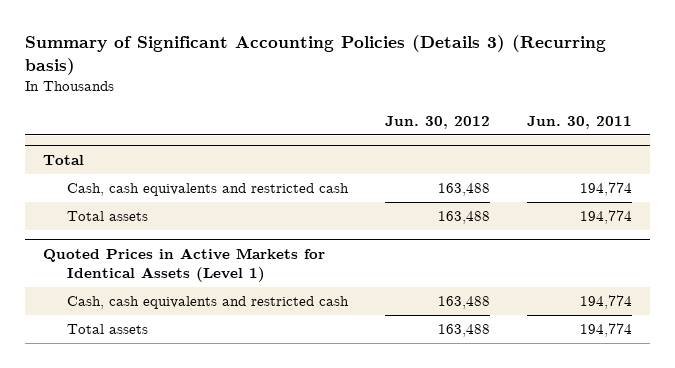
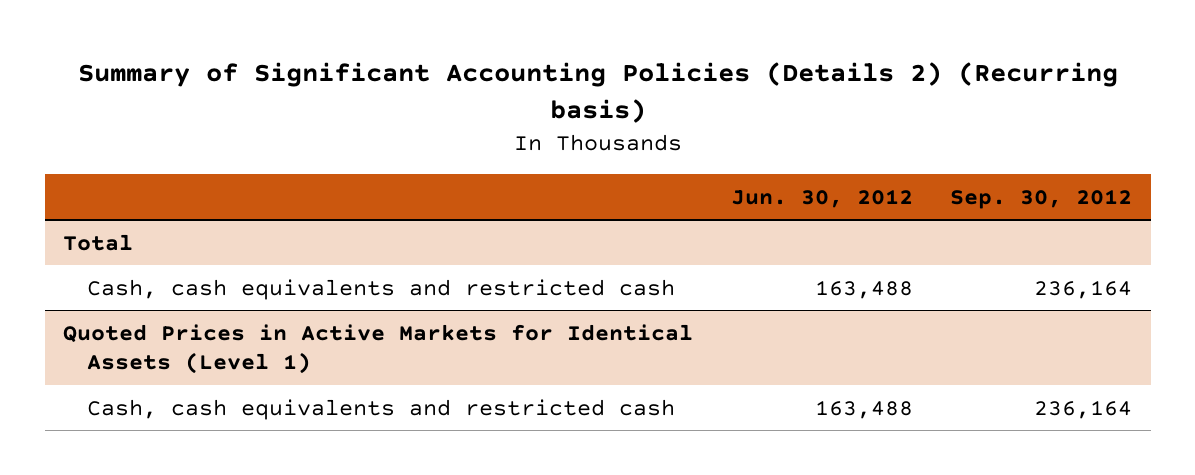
- Summary of Significant Accounting Policies (Details 3) (Recurring basis)
+ Summary of Significant Accounting Policies (Details 2) (Recurring basis)
- | Jun. 30, 2012 | Jun. 30, 2011
+ | Jun. 30, 2012 | Sep. 30, 2012
@ Total
- Total assets | 163,488 | 194,774
@ Quoted Prices in Active Markets for Identical Assets (Level 1)
- Total assets | 163,488 | 194,774

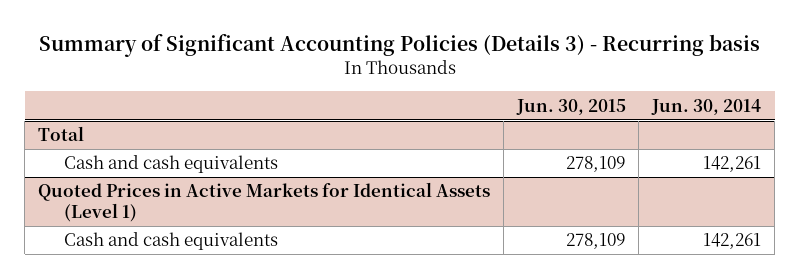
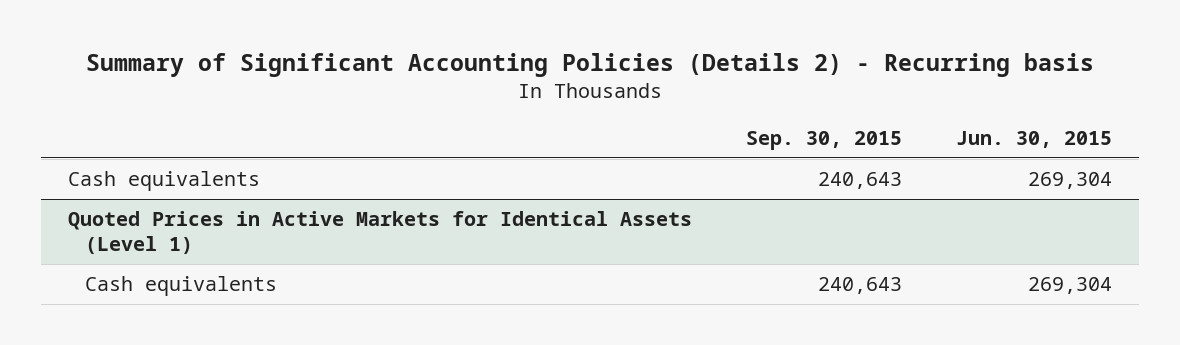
- Summary of Significant Accounting Policies (Details 3) - Recurring basis
+ Summary of Significant Accounting Policies (Details 2) - Recurring basis
- | Jun. 30, 2015 | Jun. 30, 2014
+ | Sep. 30, 2015 | Jun. 30, 2015
- Total
- Cash and cash equivalents | 278,109 | 142,261
+ Cash equivalents | 240,643 | 269,304
@ Quoted Prices in Active Markets for Identical Assets (Level 1)
- Cash and cash equivalents | 278,109 | 142,261
+ Cash equivalents | 240,643 | 269,304

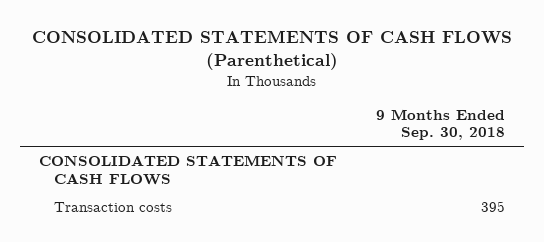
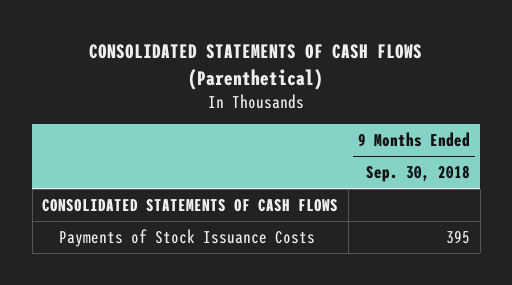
- Transaction costs | 395
+ Payments of Stock Issuance Costs | 395

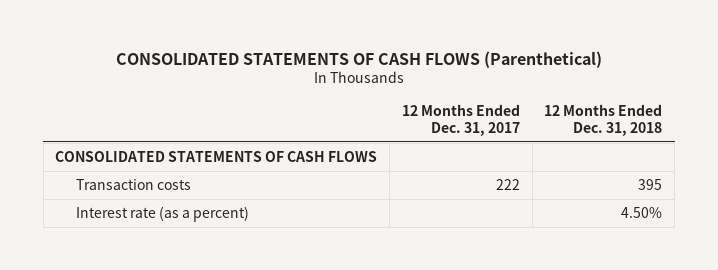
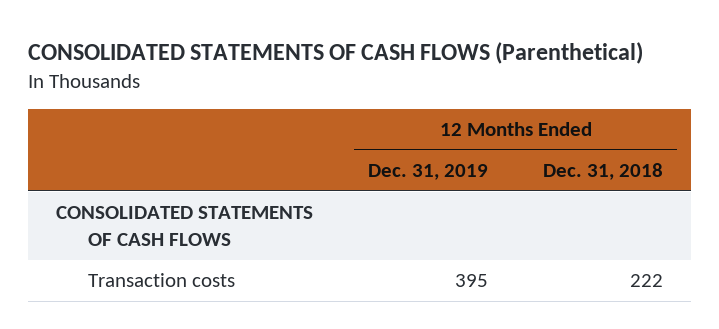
- | 12 Months Ended Dec. 31, 2017 | 12 Months Ended Dec. 31, 2018
+ | 12 Months Ended Dec. 31, 2019 | 12 Months Ended Dec. 31, 2018
- Transaction costs | 222 | 395
- Interest rate (as a percent) | | 4.50%
+ Transaction costs | 395 | 222

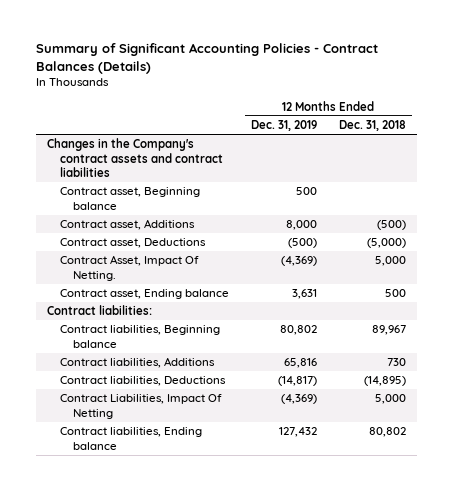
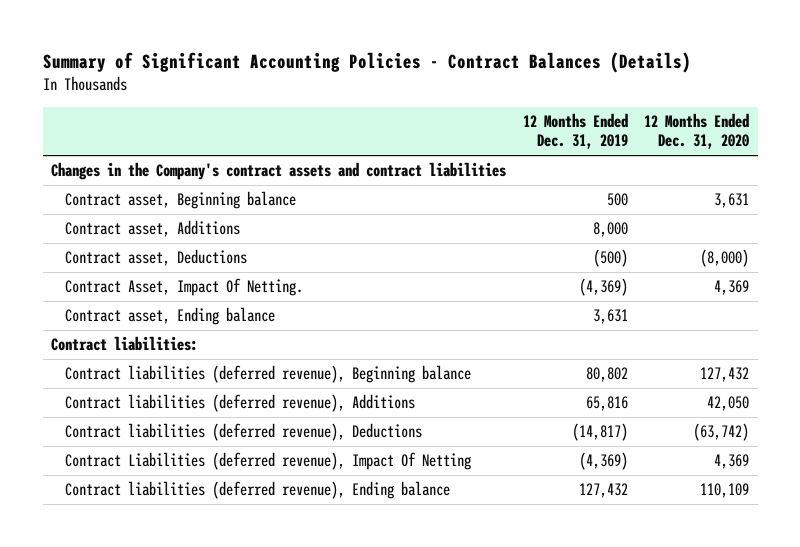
- | 12 Months Ended Dec. 31, 2019 | 12 Months Ended Dec. 31, 2018
+ | 12 Months Ended Dec. 31, 2019 | 12 Months Ended Dec. 31, 2020
- Contract liabilities, Beginning balance | 80,802 | 89,967
- Contract liabilities, Additions | 65,816 | 730
- Contract liabilities, Deductions | (14,817) | (14,895)
- Contract Liabilities, Impact Of Netting | (4,369) | 5,000
- Contract liabilities, Ending balance | 127,432 | 80,802
+ Contract liabilities (deferred revenue), Beginning balance | 80,802 | 127,432
+ Contract liabilities (deferred revenue), Additions | 65,816 | 42,050
+ Contract liabilities (deferred revenue), Deductions | (14,817) | (63,742)
+ Contract Liabilities (deferred revenue), Impact Of Netting | (4,369) | 4,369
+ Contract liabilities (deferred revenue), Ending balance | 127,432 | 110,109

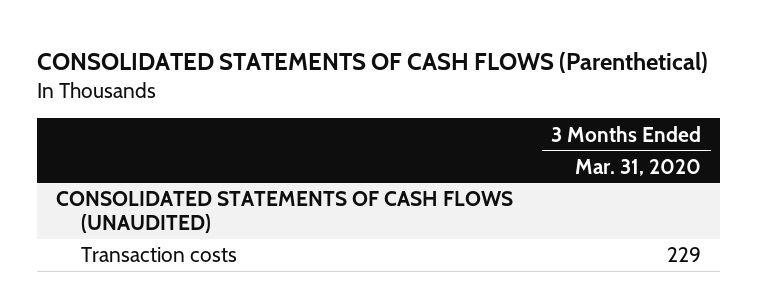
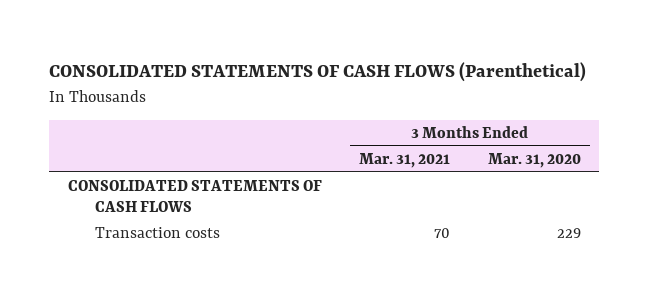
- | 3 Months Ended Mar. 31, 2020
+ | 3 Months Ended Mar. 31, 2021 | 3 Months Ended Mar. 31, 2020
- CONSOLIDATED STATEMENTS OF CASH FLOWS (UNAUDITED)
+ CONSOLIDATED STATEMENTS OF CASH FLOWS

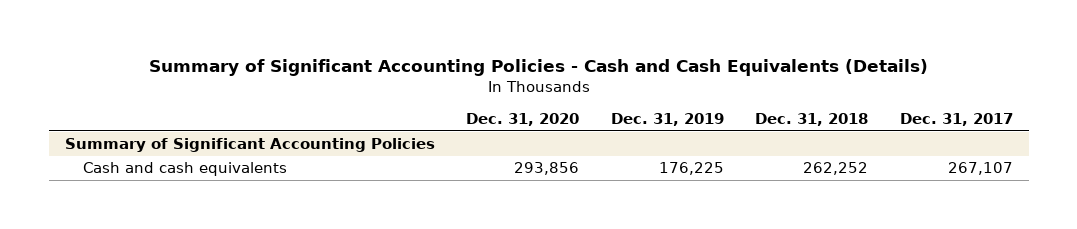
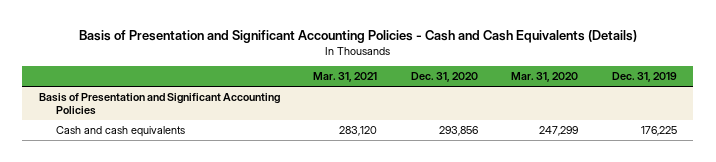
- Summary of Significant Accounting Policies - Cash and Cash Equivalents (Details)
+ Basis of Presentation and Significant Accounting Policies - Cash and Cash Equivalents (Details)
- | Dec. 31, 2020 | Dec. 31, 2019 | Dec. 31, 2018 | Dec. 31, 2017
+ | Mar. 31, 2021 | Dec. 31, 2020 | Mar. 31, 2020 | Dec. 31, 2019
- Summary of Significant Accounting Policies
+ Basis of Presentation and Significant Accounting Policies

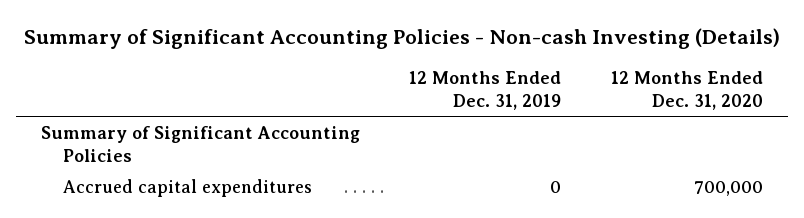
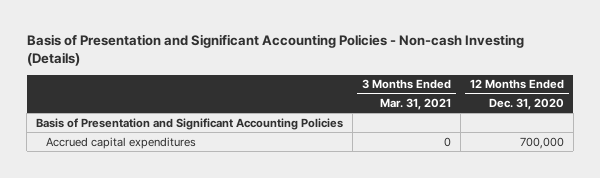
- Summary of Significant Accounting Policies - Non-cash Investing (Details)
+ Basis of Presentation and Significant Accounting Policies - Non-cash Investing (Details)
- | 12 Months Ended Dec. 31, 2019 | 12 Months Ended Dec. 31, 2020
+ | 3 Months Ended Mar. 31, 2021 | 12 Months Ended Dec. 31, 2020
- Summary of Significant Accounting Policies
+ Basis of Presentation and Significant Accounting Policies

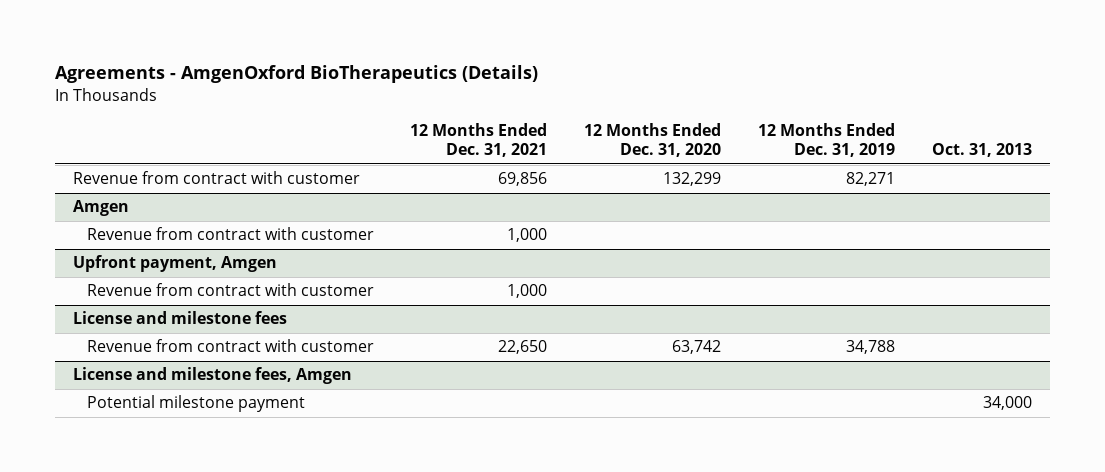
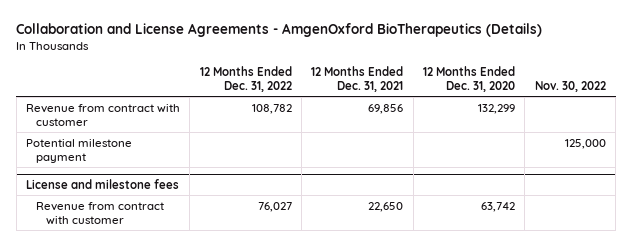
- Agreements - AmgenOxford BioTherapeutics (Details)
+ Collaboration and License Agreements - AmgenOxford BioTherapeutics (Details)
- | 12 Months Ended Dec. 31, 2021 | 12 Months Ended Dec. 31, 2020 | 12 Months Ended Dec. 31, 2019 | Oct. 31, 2013
+ | 12 Months Ended Dec. 31, 2022 | 12 Months Ended Dec. 31, 2021 | 12 Months Ended Dec. 31, 2020 | Nov. 30, 2022
- Amgen
- Revenue from contract with customer | 1,000 | | |
- Upfront payment, Amgen
- Revenue from contract with customer | 1,000 | | |
+ Potential milestone payment | | | | 125,000
- License and milestone fees, Amgen
- Potential milestone payment | | | | 34,000

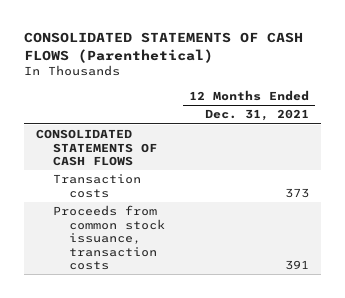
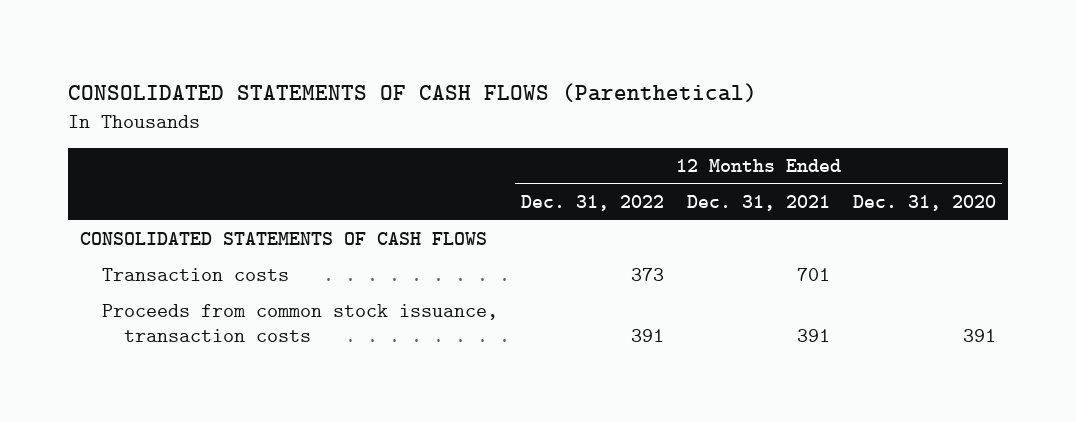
- | 12 Months Ended Dec. 31, 2021
+ | 12 Months Ended Dec. 31, 2022 | 12 Months Ended Dec. 31, 2021 | 12 Months Ended Dec. 31, 2020
- Transaction costs | 373
+ Transaction costs | 373 | 701 |

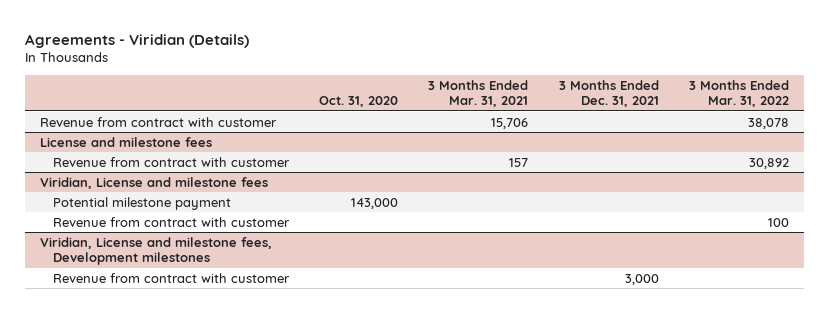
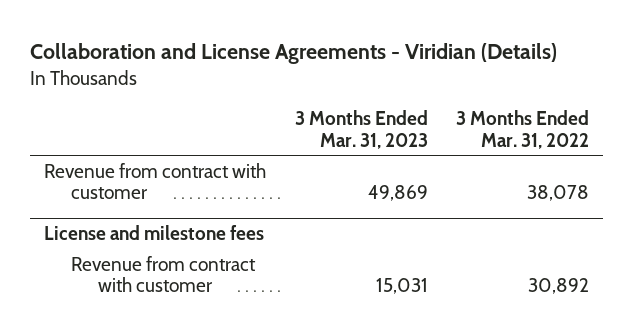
- Agreements - Viridian (Details)
+ Collaboration and License Agreements - Viridian (Details)
- | Oct. 31, 2020 | 3 Months Ended Mar. 31, 2021 | 3 Months Ended Dec. 31, 2021 | 3 Months Ended Mar. 31, 2022
+ | 3 Months Ended Mar. 31, 2023 | 3 Months Ended Mar. 31, 2022
- Viridian, License and milestone fees
- Potential milestone payment | 143,000 | | |
- Revenue from contract with customer | | | | 100
- Viridian, License and milestone fees, Development milestones
- Revenue from contract with customer | | | 3,000 |

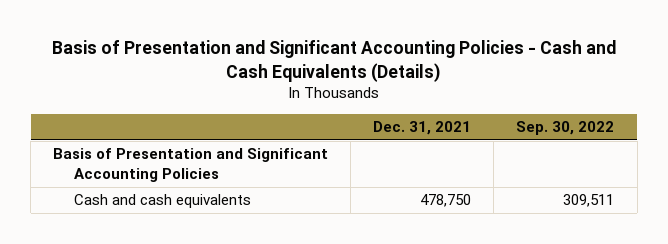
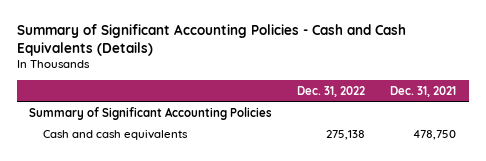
- Basis of Presentation and Significant Accounting Policies - Cash and Cash Equivalents (Details)
+ Summary of Significant Accounting Policies - Cash and Cash Equivalents (Details)
- | Dec. 31, 2021 | Sep. 30, 2022
+ | Dec. 31, 2022 | Dec. 31, 2021
- Basis of Presentation and Significant Accounting Policies
+ Summary of Significant Accounting Policies

